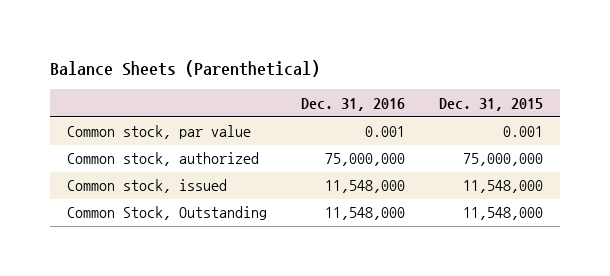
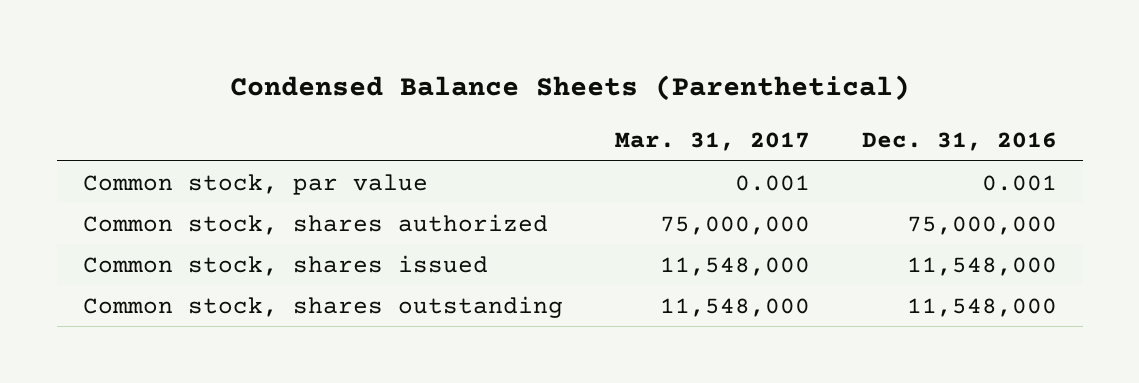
- Balance Sheets (Parenthetical)
+ Condensed Balance Sheets (Parenthetical)
- | Dec. 31, 2016 | Dec. 31, 2015
+ | Mar. 31, 2017 | Dec. 31, 2016
- Common stock, authorized | 75,000,000 | 75,000,000
- Common stock, issued | 11,548,000 | 11,548,000
- Common Stock, Outstanding | 11,548,000 | 11,548,000
+ Common stock, shares authorized | 75,000,000 | 75,000,000
+ Common stock, shares issued | 11,548,000 | 11,548,000
+ Common stock, shares outstanding | 11,548,000 | 11,548,000

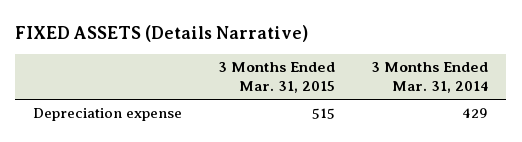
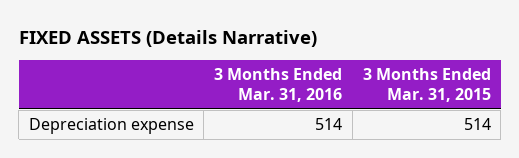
- | 3 Months Ended Mar. 31, 2015 | 3 Months Ended Mar. 31, 2014
+ | 3 Months Ended Mar. 31, 2016 | 3 Months Ended Mar. 31, 2015
- Depreciation expense | 515 | 429
+ Depreciation expense | 514 | 514

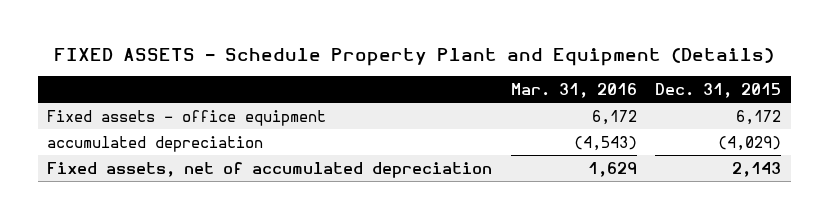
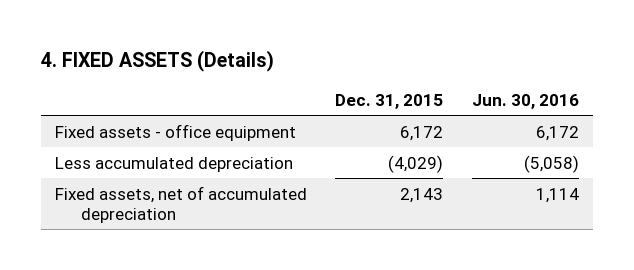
- FIXED ASSETS - Schedule Property Plant and Equipment (Details)
+ 4. FIXED ASSETS (Details)
- | Mar. 31, 2016 | Dec. 31, 2015
+ | Dec. 31, 2015 | Jun. 30, 2016
- accumulated depreciation | (4,543) | (4,029)
+ Less accumulated depreciation | (4,029) | (5,058)

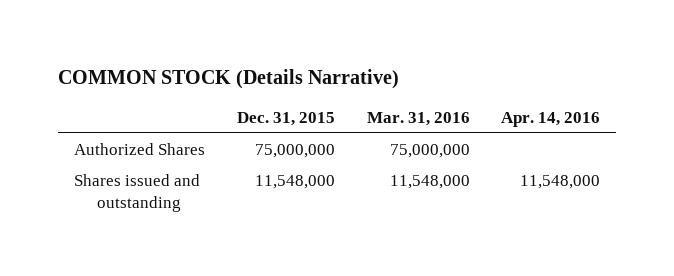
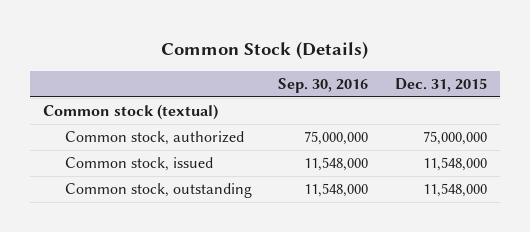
- COMMON STOCK (Details Narrative)
+ Common Stock (Details)
- | Dec. 31, 2015 | Mar. 31, 2016 | Apr. 14, 2016
+ | Sep. 30, 2016 | Dec. 31, 2015
- Authorized Shares | 75,000,000 | 75,000,000 |
- Shares issued and outstanding | 11,548,000 | 11,548,000 | 11,548,000
+ Common stock (textual)
+ Common stock, authorized | 75,000,000 | 75,000,000
+ Common stock, issued | 11,548,000 | 11,548,000
+ Common stock, outstanding | 11,548,000 | 11,548,000

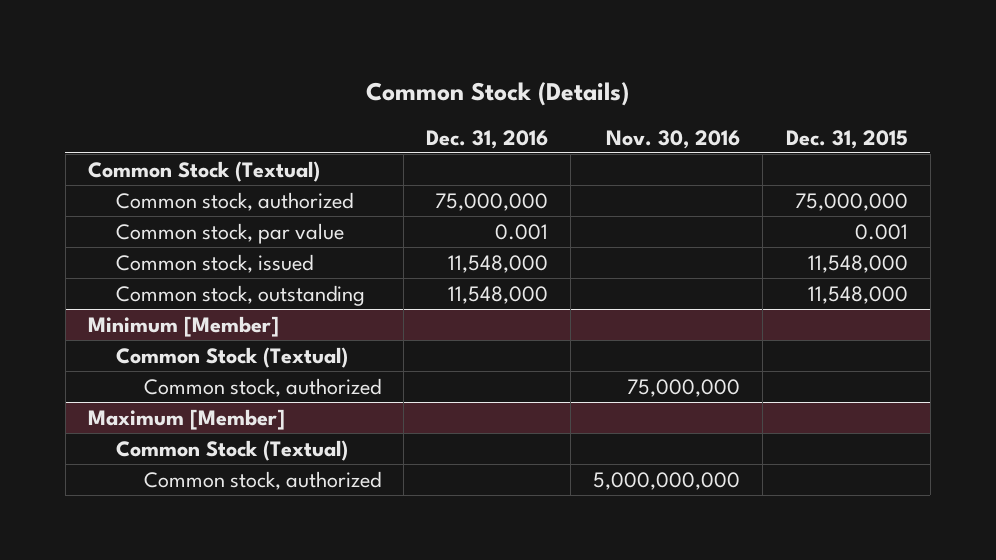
- | Sep. 30, 2016 | Dec. 31, 2015
+ | Dec. 31, 2016 | Nov. 30, 2016 | Dec. 31, 2015
- Common stock (textual)
+ Common Stock (Textual)
+ Common stock, par value | 0.001 | | 0.001
+ Minimum [Member]
+ Common Stock (Textual)
+ Common stock, authorized | | 75,000,000 |
+ Maximum [Member]
+ Common Stock (Textual)
+ Common stock, authorized | | 5,000,000,000 |

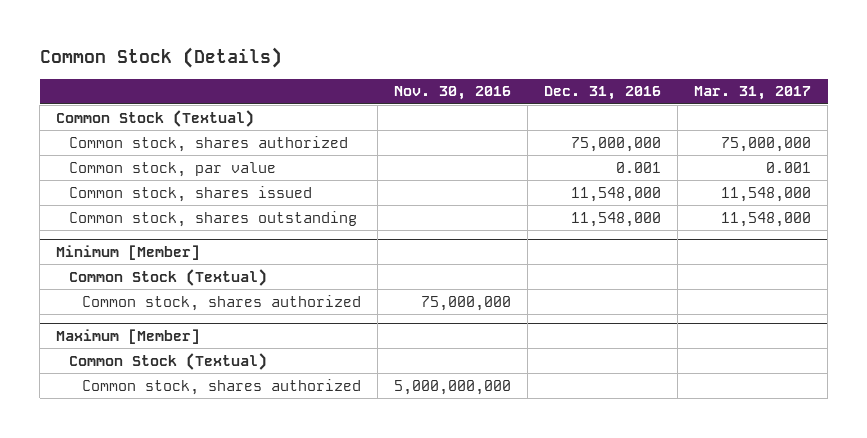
- | Dec. 31, 2016 | Nov. 30, 2016 | Dec. 31, 2015
+ | Nov. 30, 2016 | Dec. 31, 2016 | Mar. 31, 2017
- Common stock, authorized | 75,000,000 | | 75,000,000
+ Common stock, shares authorized | | 75,000,000 | 75,000,000
- Common stock, issued | 11,548,000 | | 11,548,000
- Common stock, outstanding | 11,548,000 | | 11,548,000
+ Common stock, shares issued | | 11,548,000 | 11,548,000
+ Common stock, shares outstanding | | 11,548,000 | 11,548,000
@ Minimum [Member]
- Common stock, authorized | | 75,000,000 |
+ Common stock, shares authorized | 75,000,000 | |
@ Maximum [Member]
- Common stock, authorized | | 5,000,000,000 |
+ Common stock, shares authorized | 5,000,000,000 | |

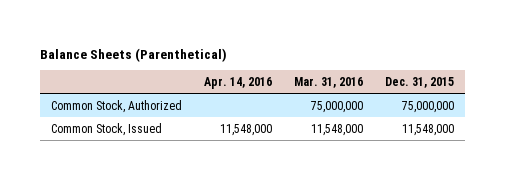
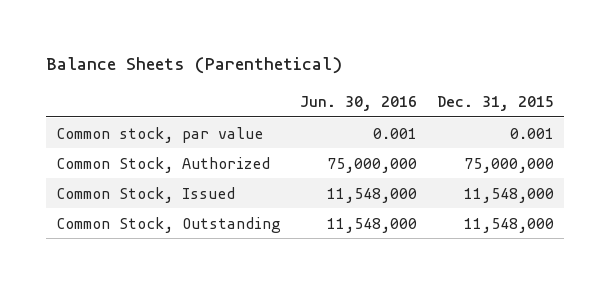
- | Apr. 14, 2016 | Mar. 31, 2016 | Dec. 31, 2015
+ | Jun. 30, 2016 | Dec. 31, 2015
+ Common stock, par value | 0.001 | 0.001
+ Common Stock, Outstanding | 11,548,000 | 11,548,000

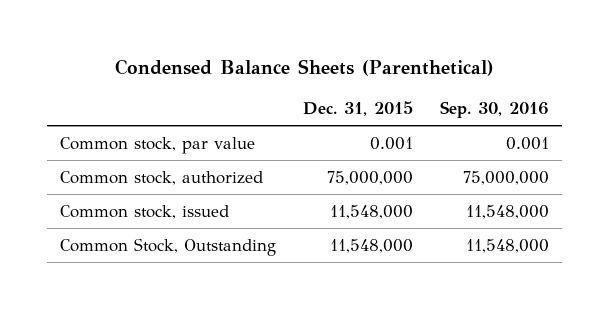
- Balance Sheets (Parenthetical)
+ Condensed Balance Sheets (Parenthetical)
- | Jun. 30, 2016 | Dec. 31, 2015
+ | Dec. 31, 2015 | Sep. 30, 2016
- Common Stock, Authorized | 75,000,000 | 75,000,000
- Common Stock, Issued | 11,548,000 | 11,548,000
+ Common stock, authorized | 75,000,000 | 75,000,000
+ Common stock, issued | 11,548,000 | 11,548,000

